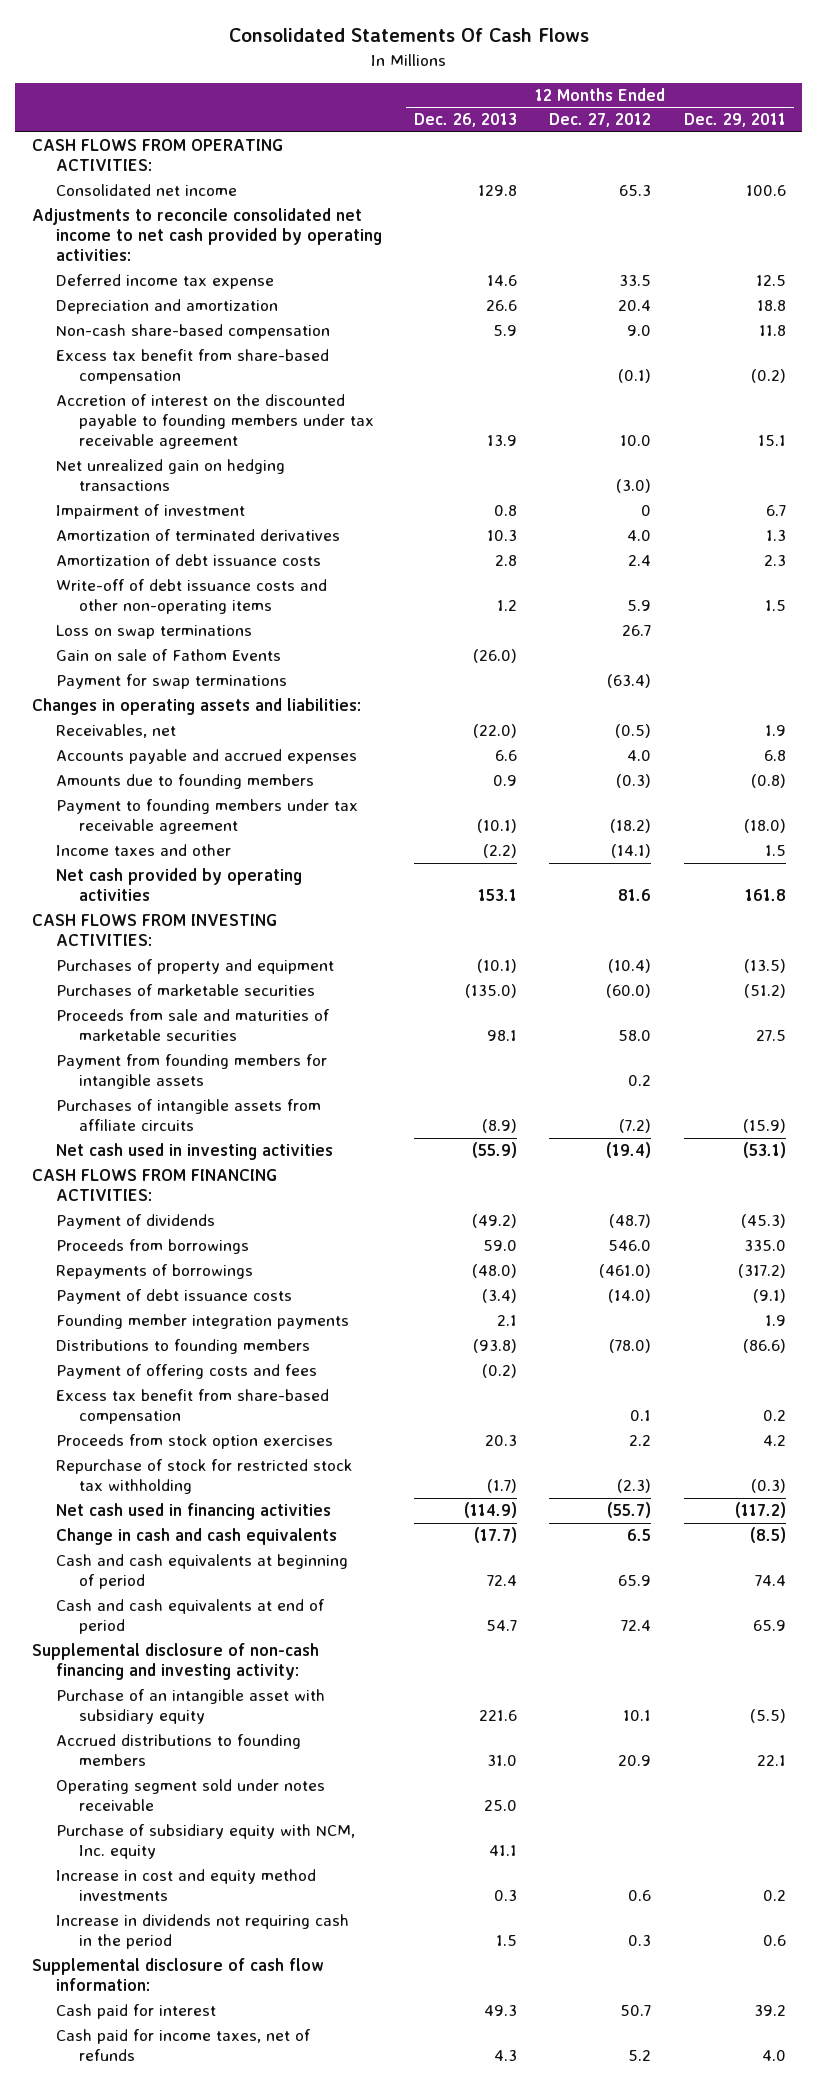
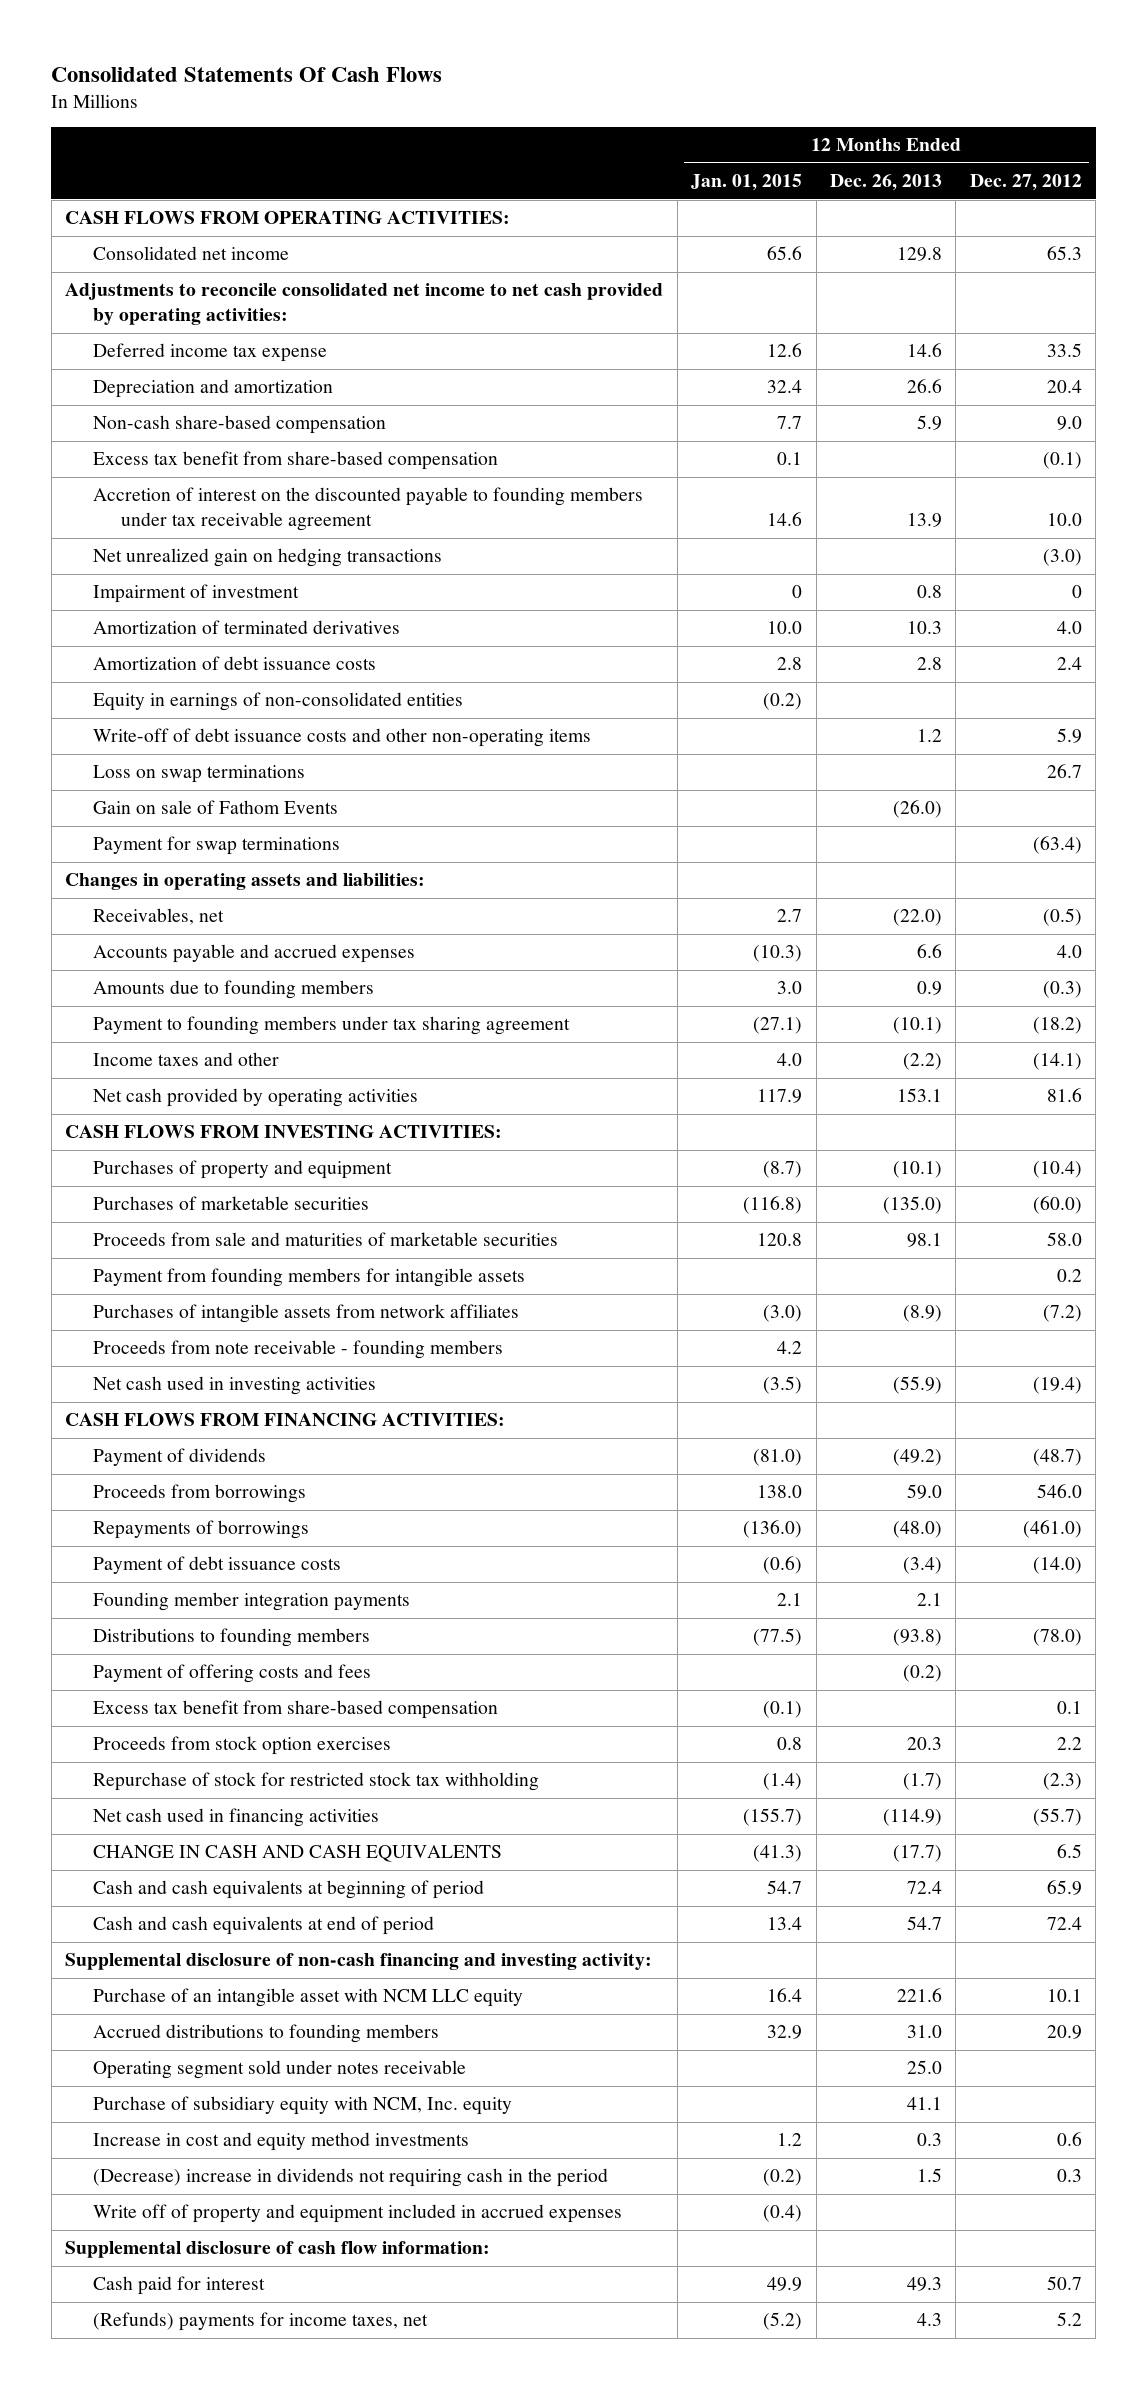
- | 12 Months Ended Dec. 26, 2013 | 12 Months Ended Dec. 27, 2012 | 12 Months Ended Dec. 29, 2011
+ | 12 Months Ended Jan. 01, 2015 | 12 Months Ended Dec. 26, 2013 | 12 Months Ended Dec. 27, 2012
+ Equity in earnings of non-consolidated entities | (0.2) | |
- Payment to founding members under tax receivable agreement | (10.1) | (18.2) | (18.0)
+ Payment to founding members under tax sharing agreement | (27.1) | (10.1) | (18.2)
- Purchases of intangible assets from affiliate circuits | (8.9) | (7.2) | (15.9)
+ Purchases of intangible assets from network affiliates | (3.0) | (8.9) | (7.2)
+ Proceeds from note receivable - founding members | 4.2 | |
- Change in cash and cash equivalents | (17.7) | 6.5 | (8.5)
+ CHANGE IN CASH AND CASH EQUIVALENTS | (41.3) | (17.7) | 6.5
- Purchase of an intangible asset with subsidiary equity | 221.6 | 10.1 | (5.5)
+ Purchase of an intangible asset with NCM LLC equity | 16.4 | 221.6 | 10.1
- Increase in dividends not requiring cash in the period | 1.5 | 0.3 | 0.6
+ (Decrease) increase in dividends not requiring cash in the period | (0.2) | 1.5 | 0.3
+ Write off of property and equipment included in accrued expenses | (0.4) | |
- Cash paid for income taxes, net of refunds | 4.3 | 5.2 | 4.0
+ (Refunds) payments for income taxes, net | (5.2) | 4.3 | 5.2

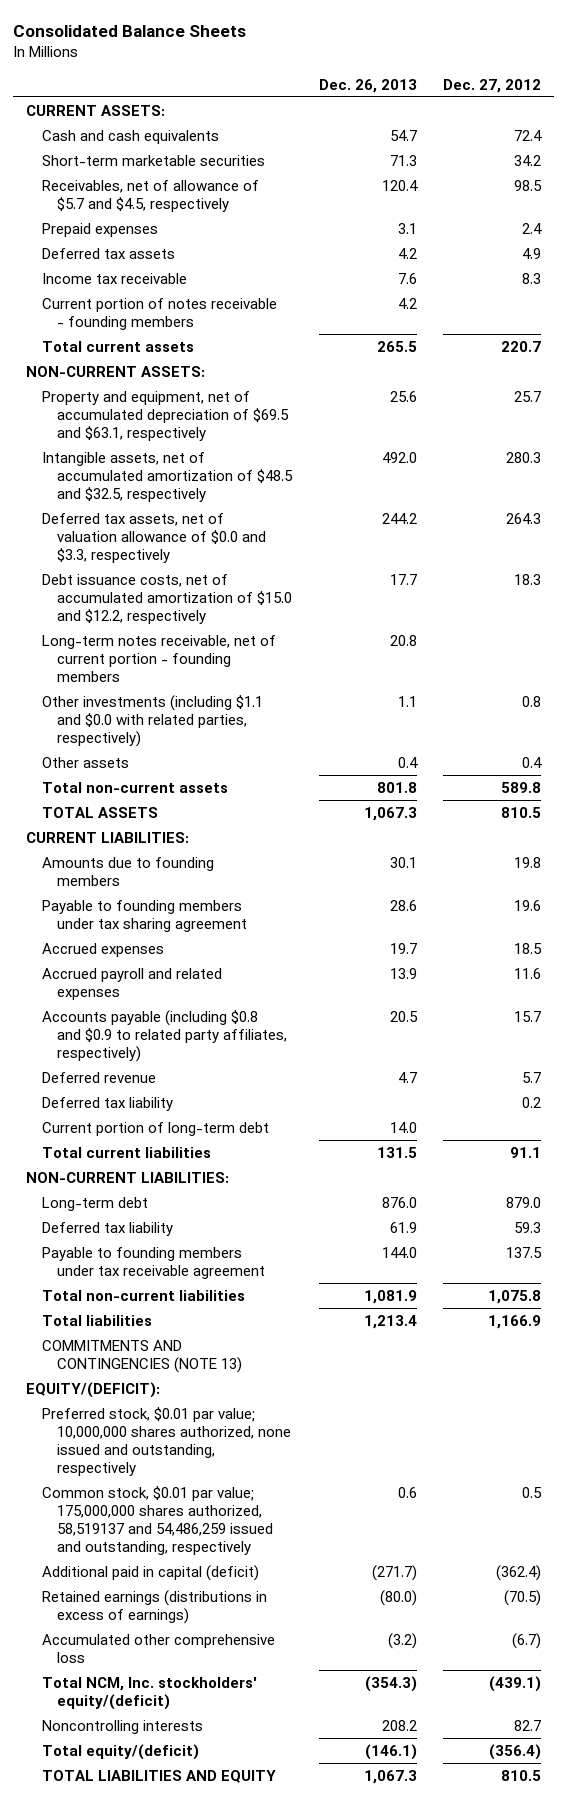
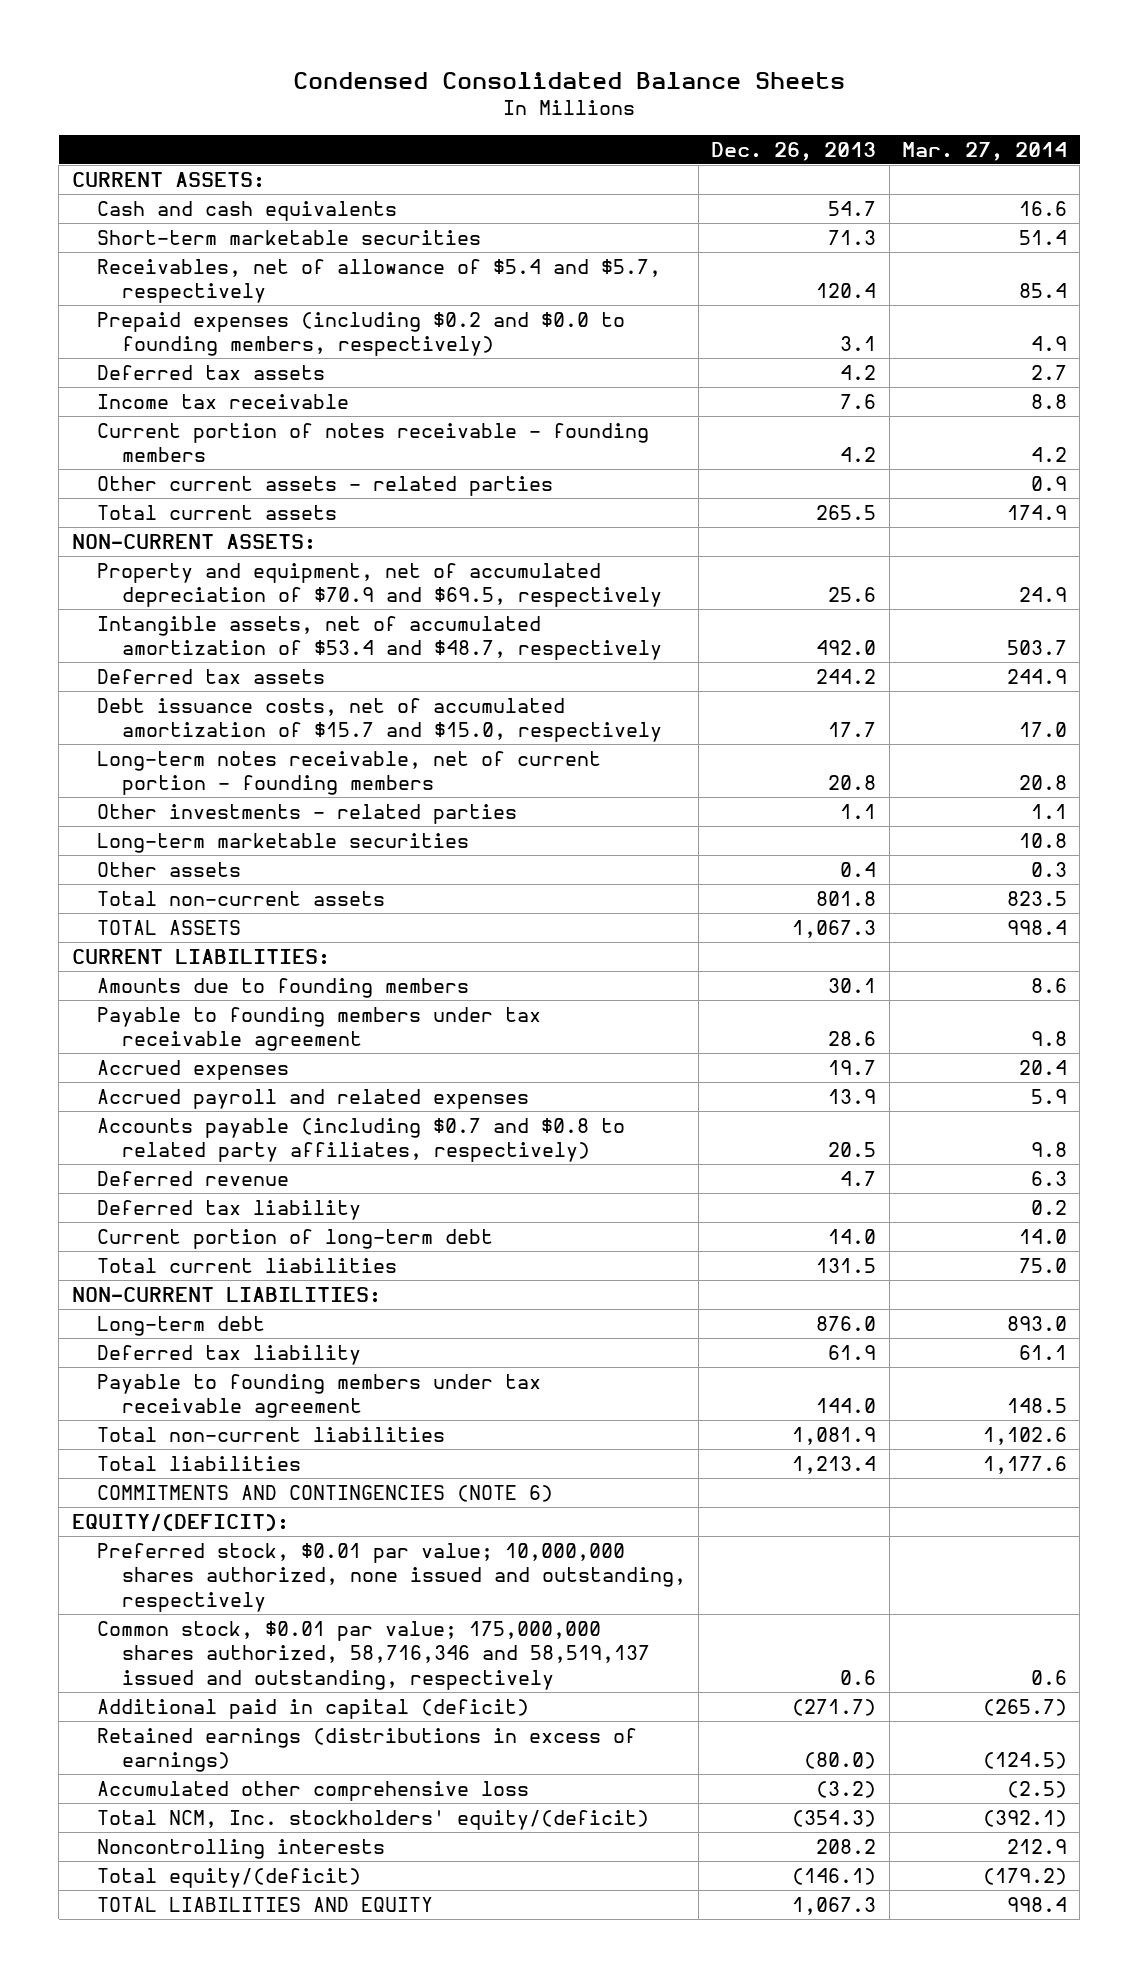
- Consolidated Balance Sheets
+ Condensed Consolidated Balance Sheets
- | Dec. 26, 2013 | Dec. 27, 2012
+ | Dec. 26, 2013 | Mar. 27, 2014
- Receivables, net of allowance of $5.7 and $4.5, respectively | 120.4 | 98.5
- Prepaid expenses | 3.1 | 2.4
+ Receivables, net of allowance of $5.4 and $5.7, respectively | 120.4 | 85.4
+ Prepaid expenses (including $0.2 and $0.0 to founding members, respectively) | 3.1 | 4.9
+ Other current assets - related parties | | 0.9
- Property and equipment, net of accumulated depreciation of $69.5 and $63.1, respectively | 25.6 | 25.7
- Intangible assets, net of accumulated amortization of $48.5 and $32.5, respectively | 492.0 | 280.3
- Deferred tax assets, net of valuation allowance of $0.0 and $3.3, respectively | 244.2 | 264.3
- Debt issuance costs, net of accumulated amortization of $15.0 and $12.2, respectively | 17.7 | 18.3
+ Property and equipment, net of accumulated depreciation of $70.9 and $69.5, respectively | 25.6 | 24.9
+ Intangible assets, net of accumulated amortization of $53.4 and $48.7, respectively | 492.0 | 503.7
+ Deferred tax assets | 244.2 | 244.9
+ Debt issuance costs, net of accumulated amortization of $15.7 and $15.0, respectively | 17.7 | 17.0
- Other investments (including $1.1 and $0.0 with related parties, respectively) | 1.1 | 0.8
+ Other investments - related parties | 1.1 | 1.1
+ Long-term marketable securities | | 10.8
- Payable to founding members under tax sharing agreement | 28.6 | 19.6
+ Payable to founding members under tax receivable agreement | 28.6 | 9.8
- Accounts payable (including $0.8 and $0.9 to related party affiliates, respectively) | 20.5 | 15.7
+ Accounts payable (including $0.7 and $0.8 to related party affiliates, respectively) | 20.5 | 9.8
- COMMITMENTS AND CONTINGENCIES (NOTE 13)
+ COMMITMENTS AND CONTINGENCIES (NOTE 6)
- Common stock, $0.01 par value; 175,000,000 shares authorized, 58,519137 and 54,486,259 issued and outstanding, respectively | 0.6 | 0.5
+ Common stock, $0.01 par value; 175,000,000 shares authorized, 58,716,346 and 58,519,137 issued and outstanding, respectively | 0.6 | 0.6

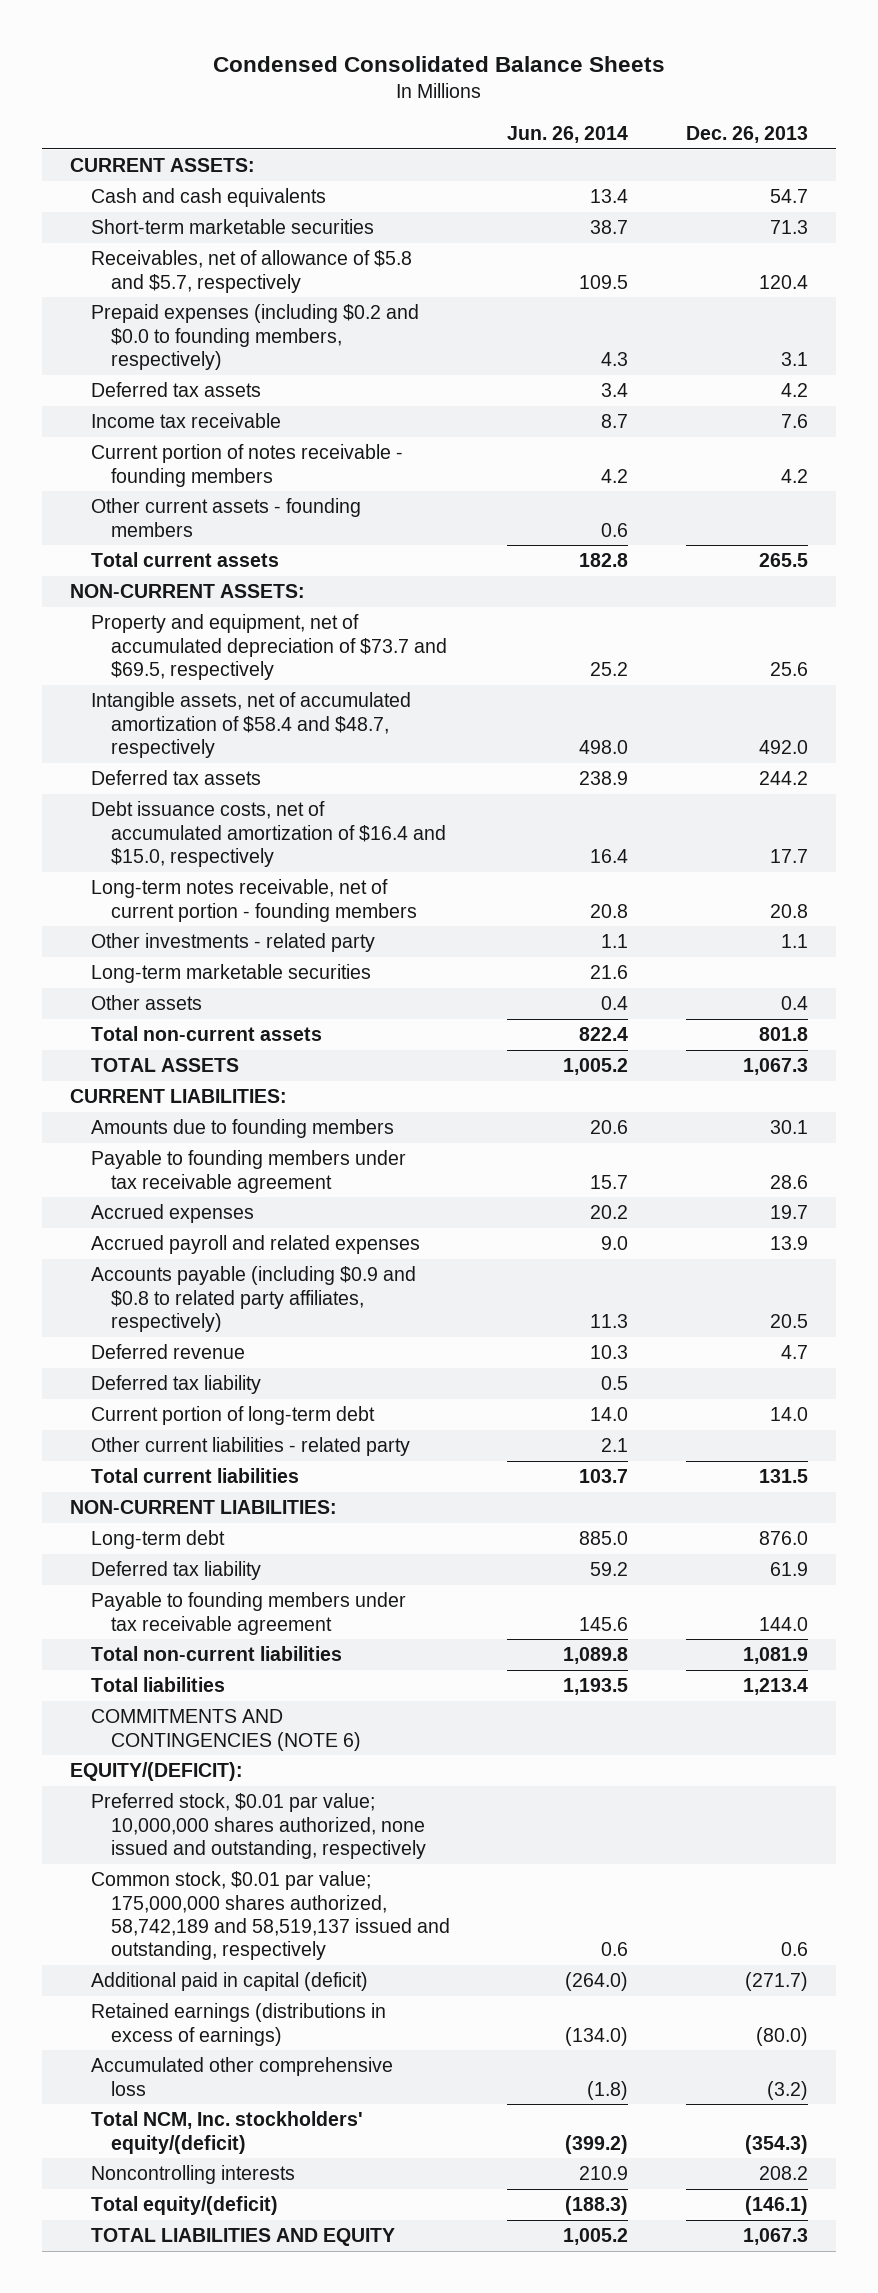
- | Dec. 26, 2013 | Mar. 27, 2014
+ | Jun. 26, 2014 | Dec. 26, 2013
- Receivables, net of allowance of $5.4 and $5.7, respectively | 120.4 | 85.4
+ Receivables, net of allowance of $5.8 and $5.7, respectively | 109.5 | 120.4
- Other current assets - related parties | | 0.9
+ Other current assets - founding members | 0.6 |
- Property and equipment, net of accumulated depreciation of $70.9 and $69.5, respectively | 25.6 | 24.9
- Intangible assets, net of accumulated amortization of $53.4 and $48.7, respectively | 492.0 | 503.7
+ Property and equipment, net of accumulated depreciation of $73.7 and $69.5, respectively | 25.2 | 25.6
+ Intangible assets, net of accumulated amortization of $58.4 and $48.7, respectively | 498.0 | 492.0
- Debt issuance costs, net of accumulated amortization of $15.7 and $15.0, respectively | 17.7 | 17.0
+ Debt issuance costs, net of accumulated amortization of $16.4 and $15.0, respectively | 16.4 | 17.7
- Other investments - related parties | 1.1 | 1.1
+ Other investments - related party | 1.1 | 1.1
- Accounts payable (including $0.7 and $0.8 to related party affiliates, respectively) | 20.5 | 9.8
+ Accounts payable (including $0.9 and $0.8 to related party affiliates, respectively) | 11.3 | 20.5
+ Other current liabilities - related party | 2.1 |
- Common stock, $0.01 par value; 175,000,000 shares authorized, 58,716,346 and 58,519,137 issued and outstanding, respectively | 0.6 | 0.6
+ Common stock, $0.01 par value; 175,000,000 shares authorized, 58,742,189 and 58,519,137 issued and outstanding, respectively | 0.6 | 0.6

